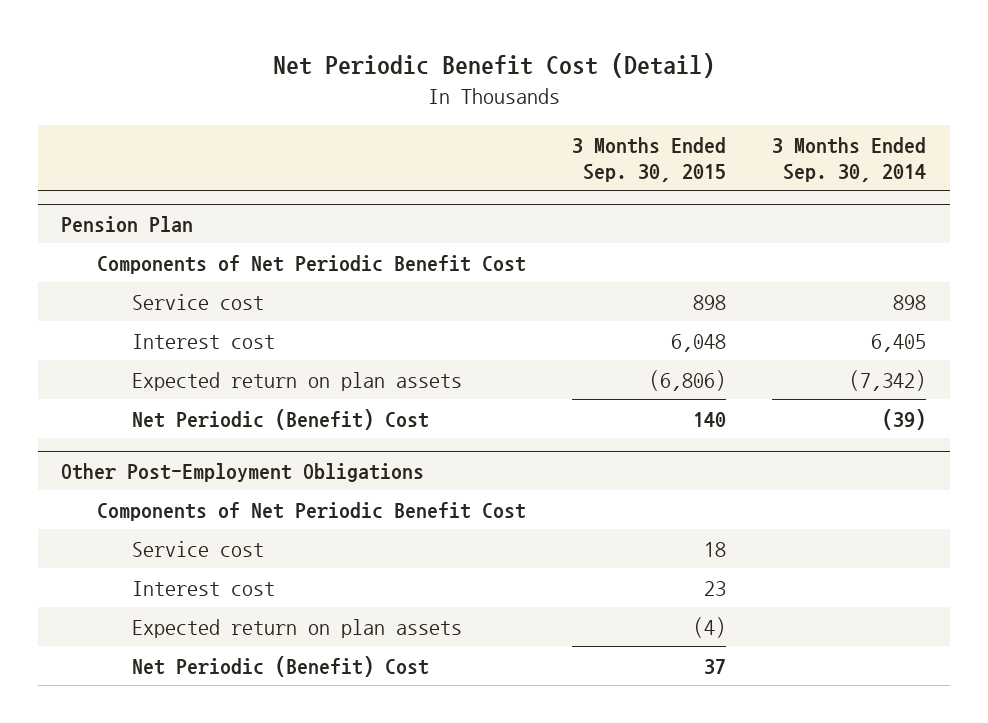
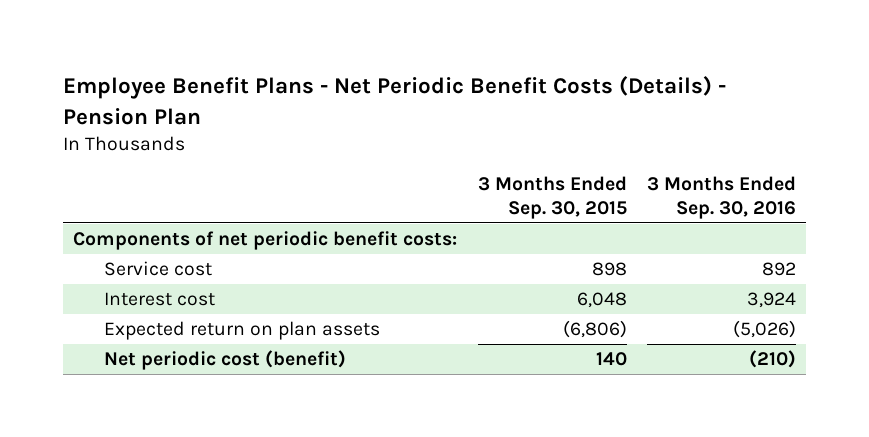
- Net Periodic Benefit Cost (Detail)
+ Employee Benefit Plans - Net Periodic Benefit Costs (Details) - Pension Plan
- | 3 Months Ended Sep. 30, 2015 | 3 Months Ended Sep. 30, 2014
+ | 3 Months Ended Sep. 30, 2015 | 3 Months Ended Sep. 30, 2016
- Pension Plan
- Components of Net Periodic Benefit Cost
+ Components of net periodic benefit costs:
- Net Periodic (Benefit) Cost | 140 | (39)
- Other Post-Employment Obligations
- Components of Net Periodic Benefit Cost
- Service cost | 18 |
- Interest cost | 23 |
- Expected return on plan assets | (4) |
- Net Periodic (Benefit) Cost | 37 |
+ Net periodic cost (benefit) | 140 | (210)

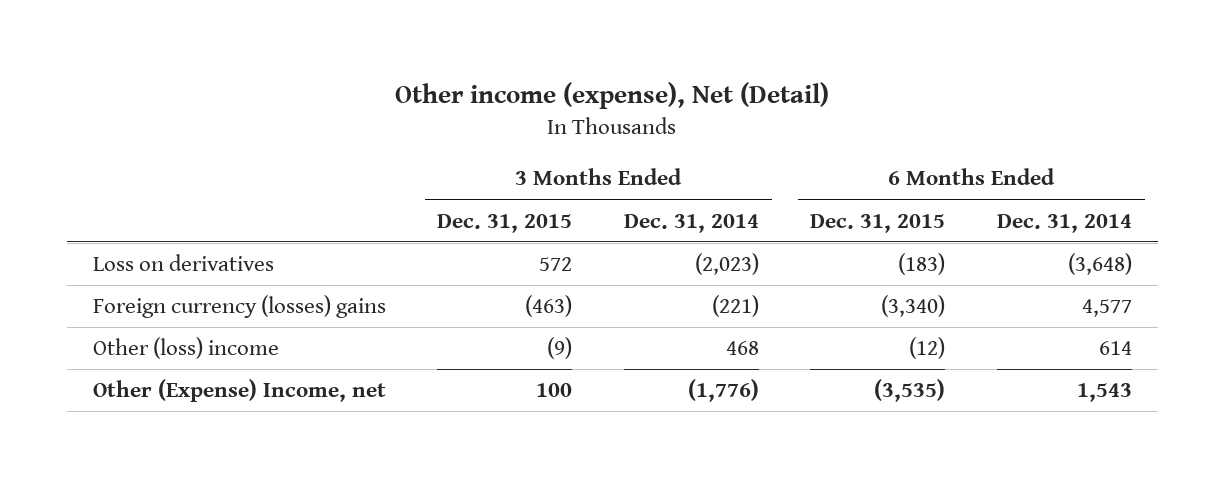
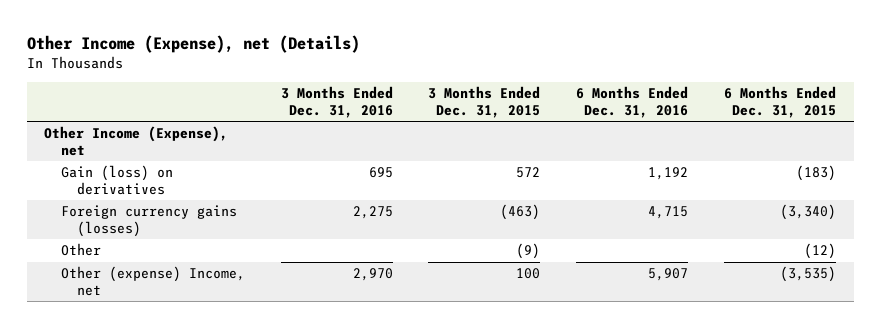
- Other income (expense), Net (Detail)
+ Other Income (Expense), net (Details)
- | 3 Months Ended Dec. 31, 2015 | 3 Months Ended Dec. 31, 2014 | 6 Months Ended Dec. 31, 2015 | 6 Months Ended Dec. 31, 2014
+ | 3 Months Ended Dec. 31, 2016 | 3 Months Ended Dec. 31, 2015 | 6 Months Ended Dec. 31, 2016 | 6 Months Ended Dec. 31, 2015
- Loss on derivatives | 572 | (2,023) | (183) | (3,648)
- Foreign currency (losses) gains | (463) | (221) | (3,340) | 4,577
- Other (loss) income | (9) | 468 | (12) | 614
- Other (Expense) Income, net | 100 | (1,776) | (3,535) | 1,543
+ Other Income (Expense), net
+ Gain (loss) on derivatives | 695 | 572 | 1,192 | (183)
+ Foreign currency gains (losses) | 2,275 | (463) | 4,715 | (3,340)
+ Other | | (9) | | (12)
+ Other (expense) Income, net | 2,970 | 100 | 5,907 | (3,535)

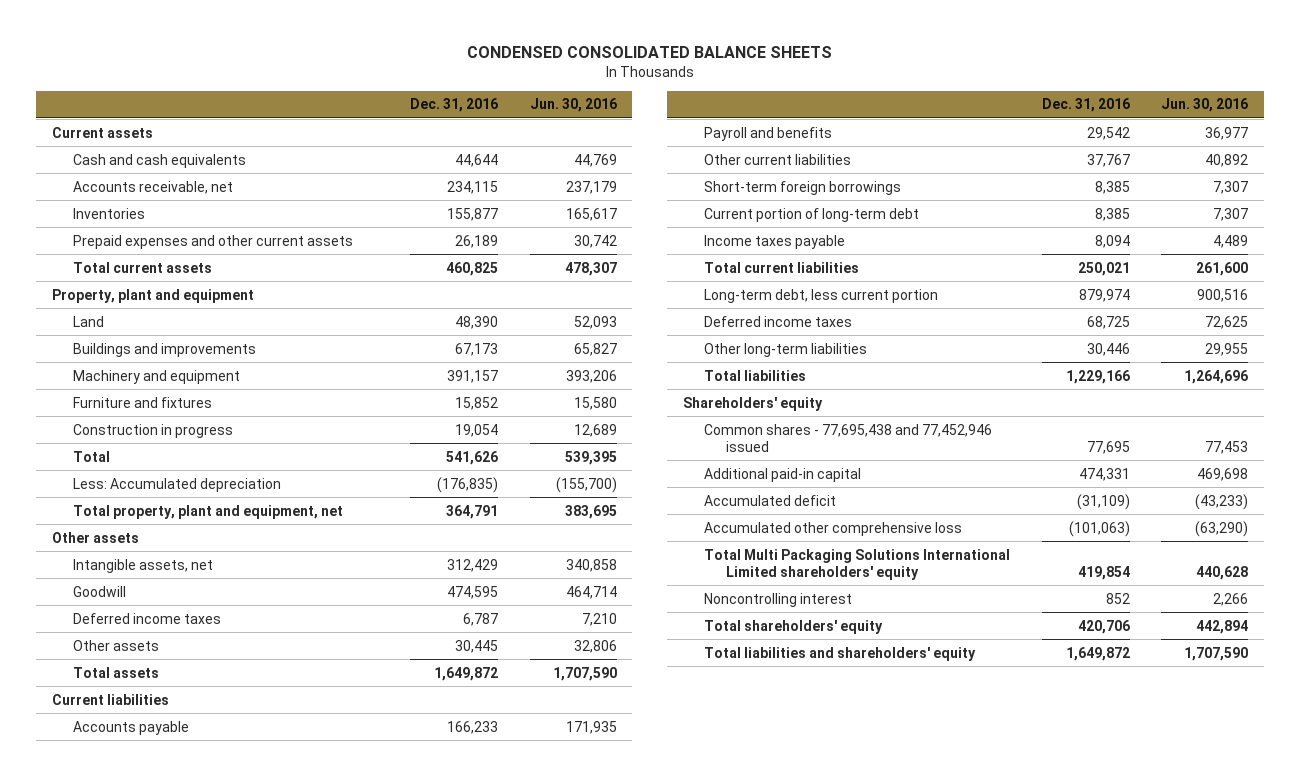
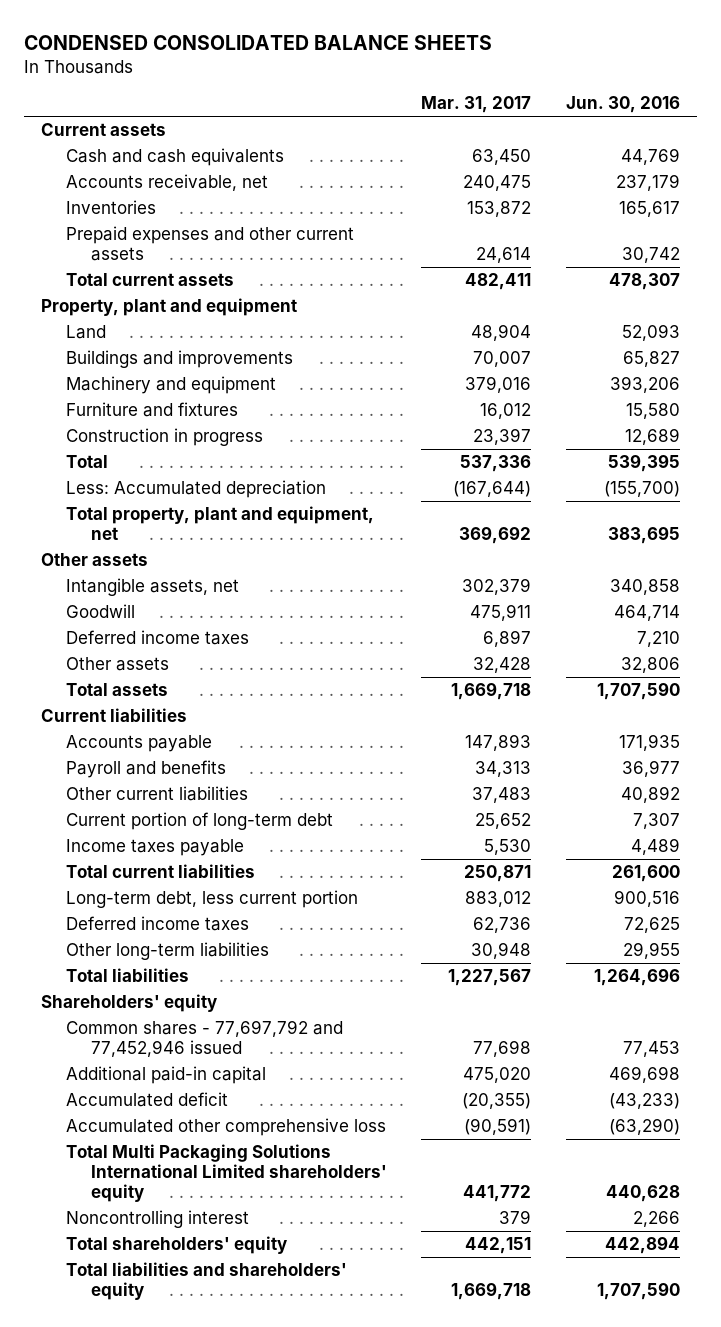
- | Dec. 31, 2016 | Jun. 30, 2016
+ | Mar. 31, 2017 | Jun. 30, 2016
- Short-term foreign borrowings | 8,385 | 7,307
- Common shares - 77,695,438 and 77,452,946 issued | 77,695 | 77,453
+ Common shares - 77,697,792 and 77,452,946 issued | 77,698 | 77,453

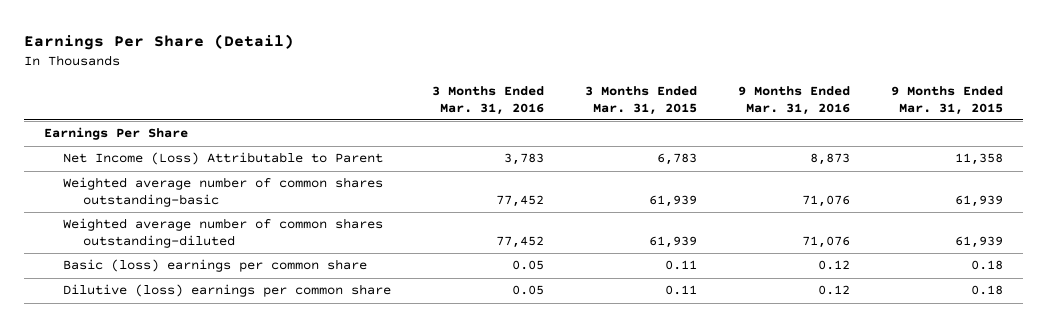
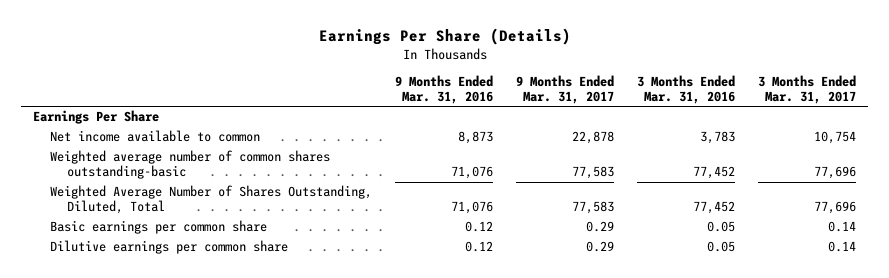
- Earnings Per Share (Detail)
+ Earnings Per Share (Details)
- | 3 Months Ended Mar. 31, 2016 | 3 Months Ended Mar. 31, 2015 | 9 Months Ended Mar. 31, 2016 | 9 Months Ended Mar. 31, 2015
+ | 9 Months Ended Mar. 31, 2016 | 9 Months Ended Mar. 31, 2017 | 3 Months Ended Mar. 31, 2016 | 3 Months Ended Mar. 31, 2017
- Net Income (Loss) Attributable to Parent | 3,783 | 6,783 | 8,873 | 11,358
+ Net income available to common | 8,873 | 22,878 | 3,783 | 10,754
- Weighted average number of common shares outstanding-diluted | 77,452 | 61,939 | 71,076 | 61,939
- Basic (loss) earnings per common share | 0.05 | 0.11 | 0.12 | 0.18
- Dilutive (loss) earnings per common share | 0.05 | 0.11 | 0.12 | 0.18
+ Weighted Average Number of Shares Outstanding, Diluted, Total | 71,076 | 77,583 | 77,452 | 77,696
+ Basic earnings per common share | 0.12 | 0.29 | 0.05 | 0.14
+ Dilutive earnings per common share | 0.12 | 0.29 | 0.05 | 0.14

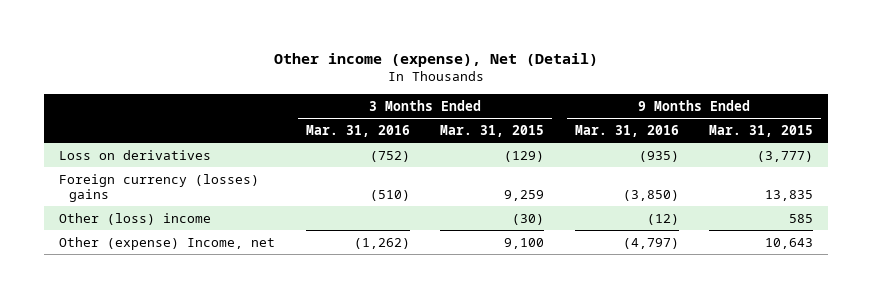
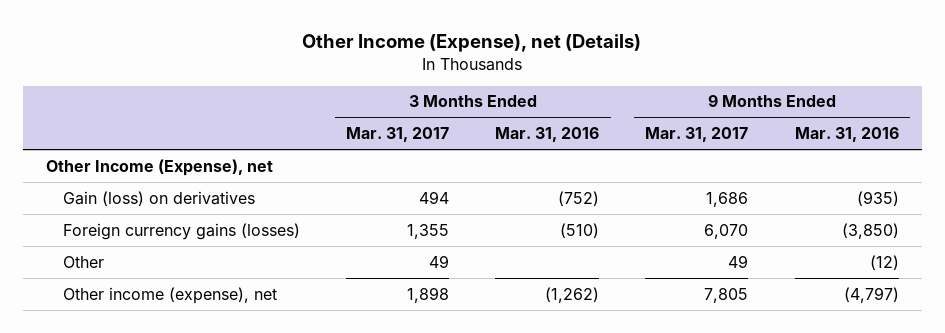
- Other income (expense), Net (Detail)
+ Other Income (Expense), net (Details)
- | 3 Months Ended Mar. 31, 2016 | 3 Months Ended Mar. 31, 2015 | 9 Months Ended Mar. 31, 2016 | 9 Months Ended Mar. 31, 2015
+ | 3 Months Ended Mar. 31, 2017 | 3 Months Ended Mar. 31, 2016 | 9 Months Ended Mar. 31, 2017 | 9 Months Ended Mar. 31, 2016
- Loss on derivatives | (752) | (129) | (935) | (3,777)
- Foreign currency (losses) gains | (510) | 9,259 | (3,850) | 13,835
- Other (loss) income | | (30) | (12) | 585
- Other (expense) Income, net | (1,262) | 9,100 | (4,797) | 10,643
+ Other Income (Expense), net
+ Gain (loss) on derivatives | 494 | (752) | 1,686 | (935)
+ Foreign currency gains (losses) | 1,355 | (510) | 6,070 | (3,850)
+ Other | 49 | | 49 | (12)
+ Other income (expense), net | 1,898 | (1,262) | 7,805 | (4,797)

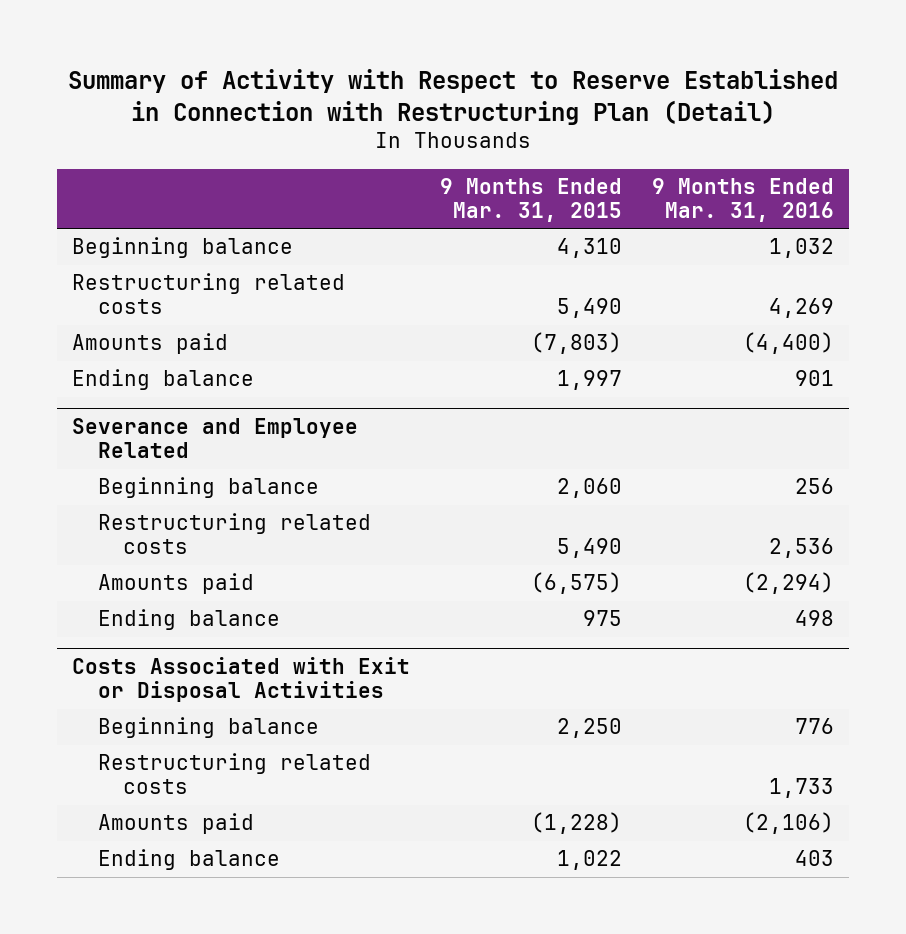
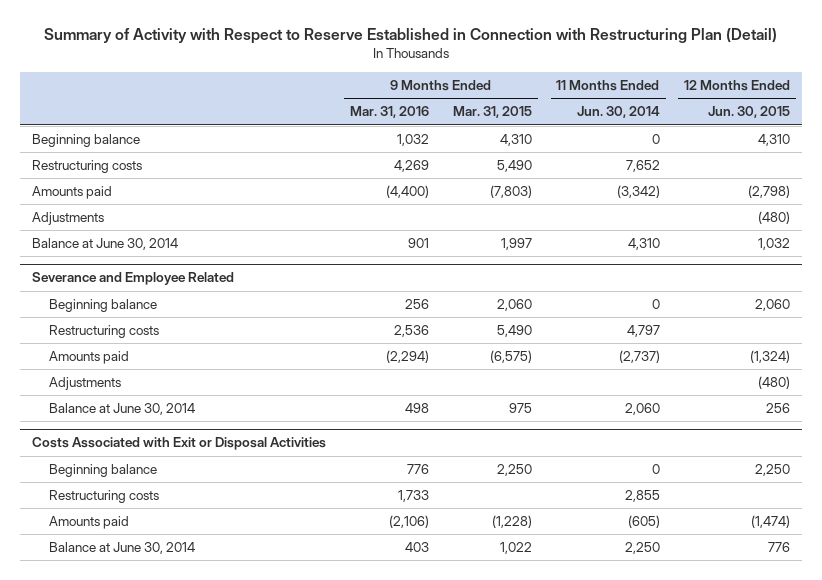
- | 9 Months Ended Mar. 31, 2015 | 9 Months Ended Mar. 31, 2016
+ | 9 Months Ended Mar. 31, 2016 | 9 Months Ended Mar. 31, 2015 | 11 Months Ended Jun. 30, 2014 | 12 Months Ended Jun. 30, 2015
- Restructuring related costs | 5,490 | 4,269
+ Restructuring costs | 4,269 | 5,490 | 7,652 |
- Ending balance | 1,997 | 901
+ Adjustments | | | | (480)
+ Balance at June 30, 2014 | 901 | 1,997 | 4,310 | 1,032
@ Severance and Employee Related
- Restructuring related costs | 5,490 | 2,536
+ Restructuring costs | 2,536 | 5,490 | 4,797 |
- Ending balance | 975 | 498
+ Adjustments | | | | (480)
+ Balance at June 30, 2014 | 498 | 975 | 2,060 | 256
@ Costs Associated with Exit or Disposal Activities
- Restructuring related costs | | 1,733
+ Restructuring costs | 1,733 | | 2,855 |
- Ending balance | 1,022 | 403
+ Balance at June 30, 2014 | 403 | 1,022 | 2,250 | 776

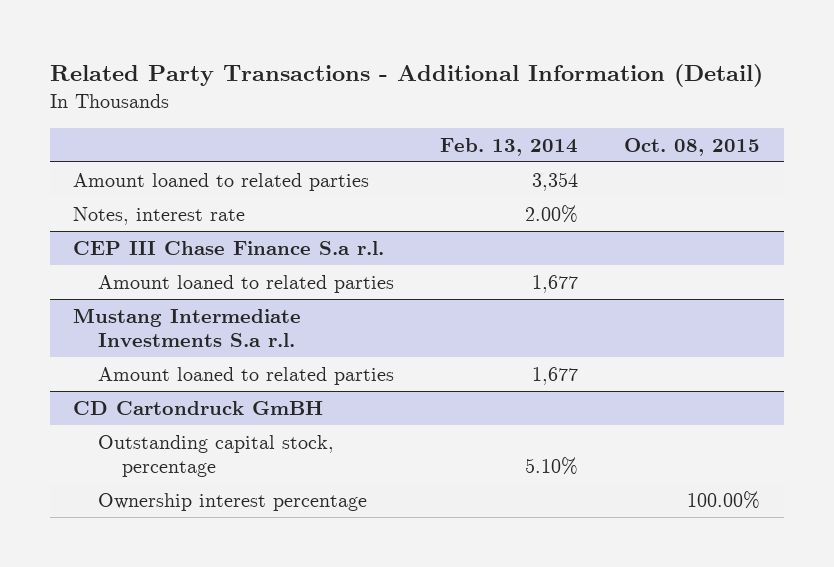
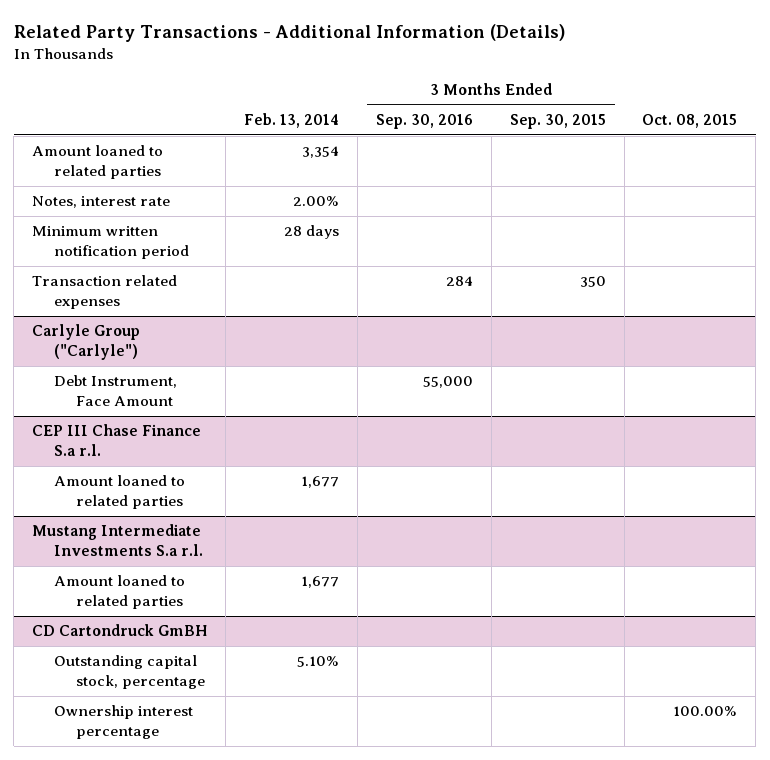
- Related Party Transactions - Additional Information (Detail)
+ Related Party Transactions - Additional Information (Details)
- | Feb. 13, 2014 | Oct. 08, 2015
+ | Feb. 13, 2014 | 3 Months Ended Sep. 30, 2016 | 3 Months Ended Sep. 30, 2015 | Oct. 08, 2015
+ Minimum written notification period | 28 days | | |
+ Transaction related expenses | | 284 | 350 |
+ Carlyle Group ("Carlyle")
+ Debt Instrument, Face Amount | | 55,000 | |

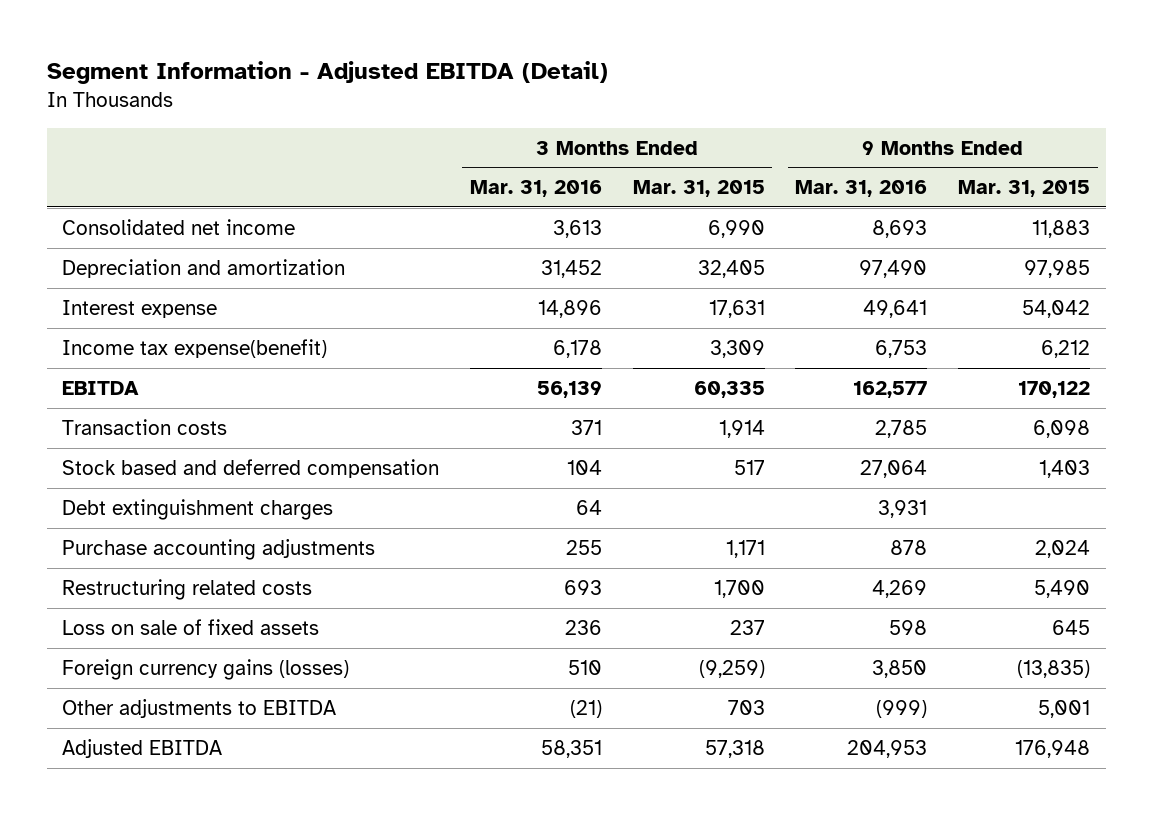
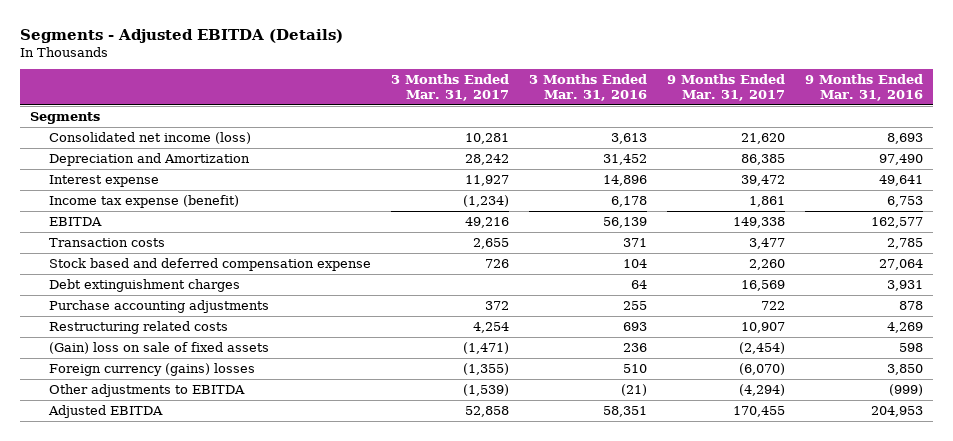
- Segment Information - Adjusted EBITDA (Detail)
+ Segments - Adjusted EBITDA (Details)
- | 3 Months Ended Mar. 31, 2016 | 3 Months Ended Mar. 31, 2015 | 9 Months Ended Mar. 31, 2016 | 9 Months Ended Mar. 31, 2015
+ | 3 Months Ended Mar. 31, 2017 | 3 Months Ended Mar. 31, 2016 | 9 Months Ended Mar. 31, 2017 | 9 Months Ended Mar. 31, 2016
- Consolidated net income | 3,613 | 6,990 | 8,693 | 11,883
- Depreciation and amortization | 31,452 | 32,405 | 97,490 | 97,985
+ Segments
+ Consolidated net income (loss) | 10,281 | 3,613 | 21,620 | 8,693
+ Depreciation and Amortization | 28,242 | 31,452 | 86,385 | 97,490
- Income tax expense(benefit) | 6,178 | 3,309 | 6,753 | 6,212
+ Income tax expense (benefit) | (1,234) | 6,178 | 1,861 | 6,753
- Stock based and deferred compensation | 104 | 517 | 27,064 | 1,403
+ Stock based and deferred compensation expense | 726 | 104 | 2,260 | 27,064
- Loss on sale of fixed assets | 236 | 237 | 598 | 645
- Foreign currency gains (losses) | 510 | (9,259) | 3,850 | (13,835)
+ (Gain) loss on sale of fixed assets | (1,471) | 236 | (2,454) | 598
+ Foreign currency (gains) losses | (1,355) | 510 | (6,070) | 3,850

